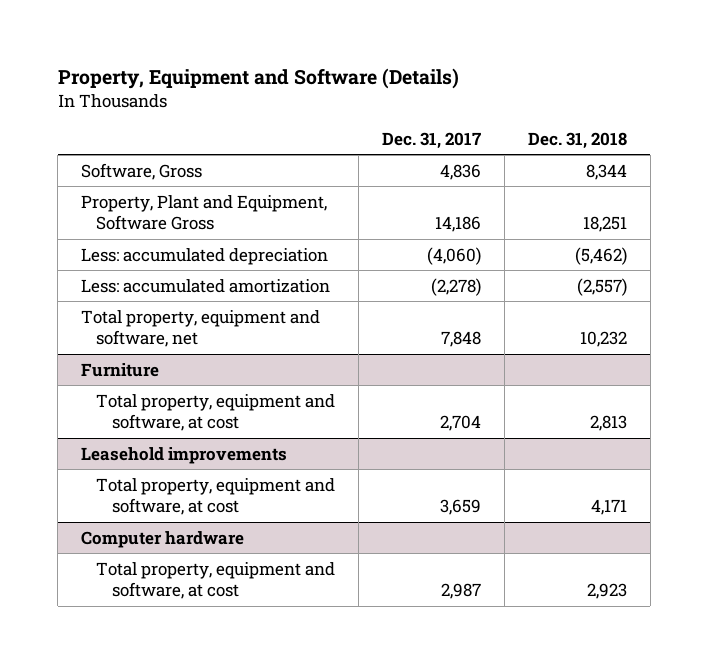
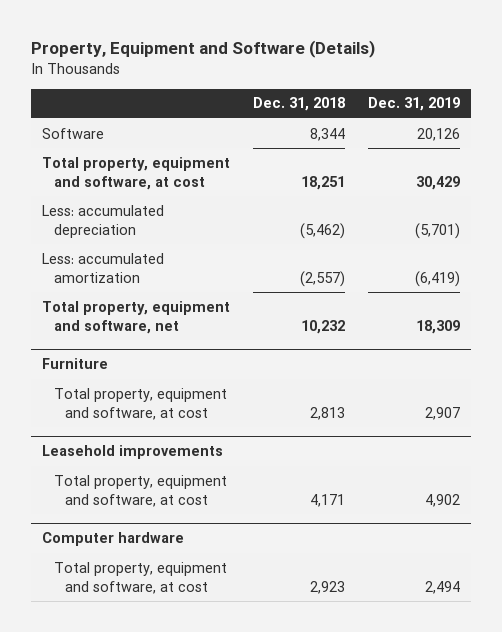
- | Dec. 31, 2017 | Dec. 31, 2018
+ | Dec. 31, 2018 | Dec. 31, 2019
- Software, Gross | 4,836 | 8,344
- Property, Plant and Equipment, Software Gross | 14,186 | 18,251
+ Software | 8,344 | 20,126
+ Total property, equipment and software, at cost | 18,251 | 30,429

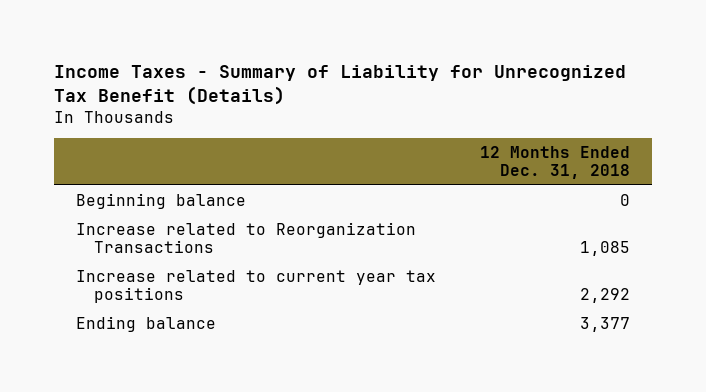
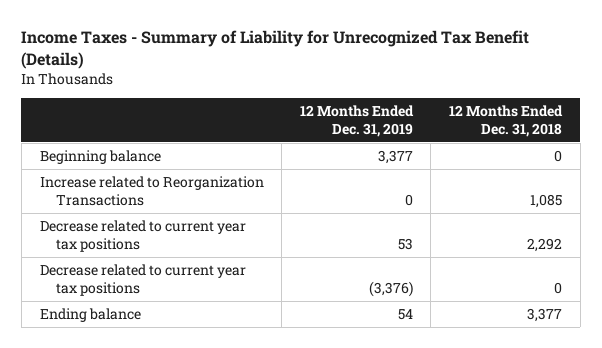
- | 12 Months Ended Dec. 31, 2018
+ | 12 Months Ended Dec. 31, 2019 | 12 Months Ended Dec. 31, 2018
- Increase related to current year tax positions | 2,292
+ Decrease related to current year tax positions | 53 | 2,292
+ Decrease related to current year tax positions | (3,376) | 0

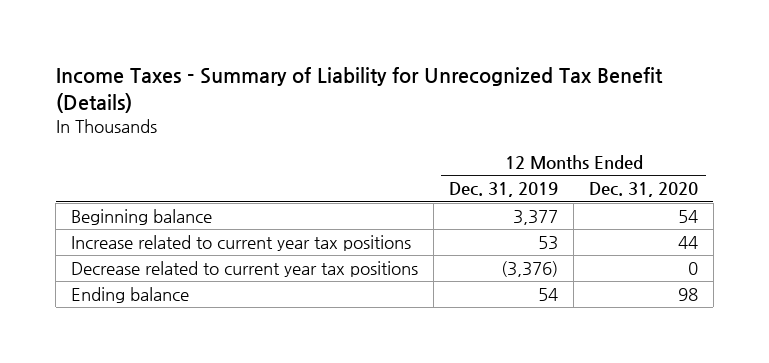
- | 12 Months Ended Dec. 31, 2019 | 12 Months Ended Dec. 31, 2018
+ | 12 Months Ended Dec. 31, 2019 | 12 Months Ended Dec. 31, 2020
- Increase related to Reorganization Transactions | 0 | 1,085
- Decrease related to current year tax positions | 53 | 2,292
+ Increase related to current year tax positions | 53 | 44

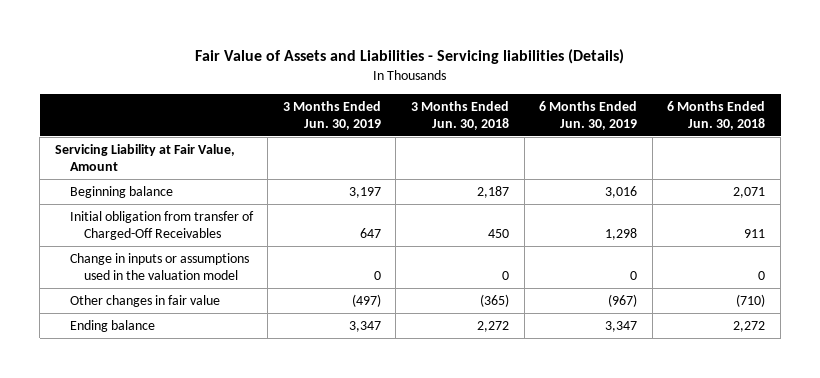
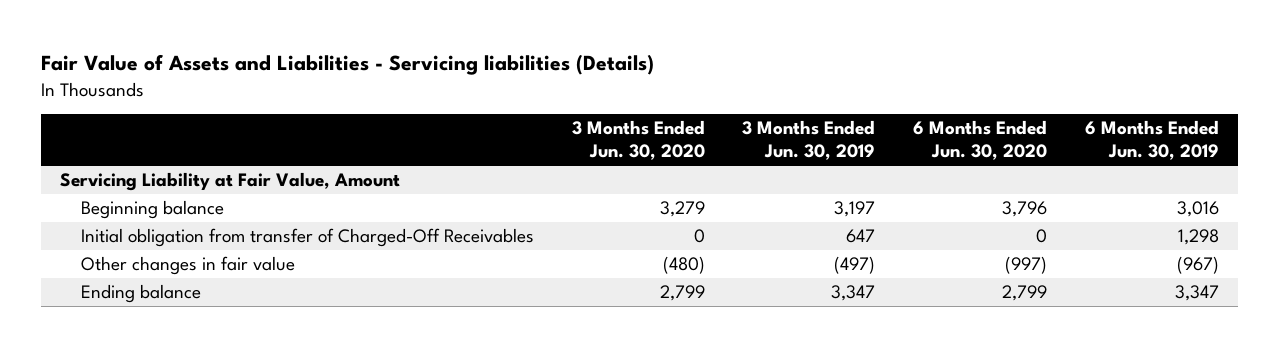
- | 3 Months Ended Jun. 30, 2019 | 3 Months Ended Jun. 30, 2018 | 6 Months Ended Jun. 30, 2019 | 6 Months Ended Jun. 30, 2018
+ | 3 Months Ended Jun. 30, 2020 | 3 Months Ended Jun. 30, 2019 | 6 Months Ended Jun. 30, 2020 | 6 Months Ended Jun. 30, 2019
- Change in inputs or assumptions used in the valuation model | 0 | 0 | 0 | 0

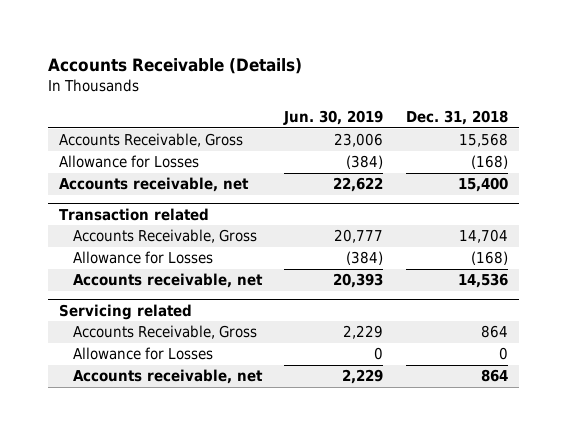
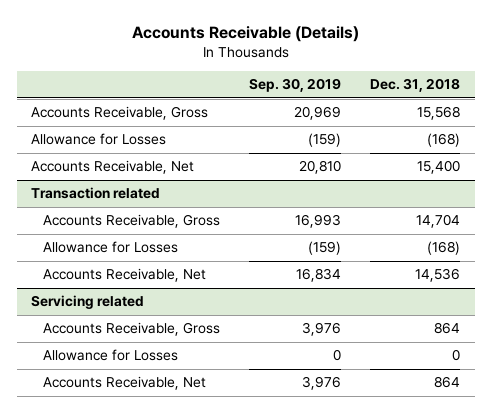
- | Jun. 30, 2019 | Dec. 31, 2018
+ | Sep. 30, 2019 | Dec. 31, 2018
- Accounts receivable, net | 22,622 | 15,400
+ Accounts Receivable, Net | 20,810 | 15,400
@ Transaction related
- Accounts receivable, net | 20,393 | 14,536
+ Accounts Receivable, Net | 16,834 | 14,536
@ Servicing related
- Accounts receivable, net | 2,229 | 864
+ Accounts Receivable, Net | 3,976 | 864

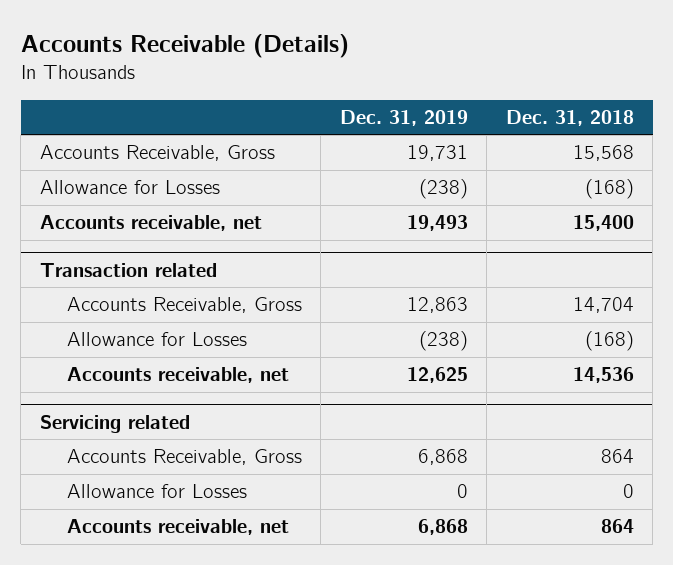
- | Sep. 30, 2019 | Dec. 31, 2018
+ | Dec. 31, 2019 | Dec. 31, 2018
- Accounts Receivable, Net | 20,810 | 15,400
+ Accounts receivable, net | 19,493 | 15,400
@ Transaction related
- Accounts Receivable, Net | 16,834 | 14,536
+ Accounts receivable, net | 12,625 | 14,536
@ Servicing related
- Accounts Receivable, Net | 3,976 | 864
+ Accounts receivable, net | 6,868 | 864

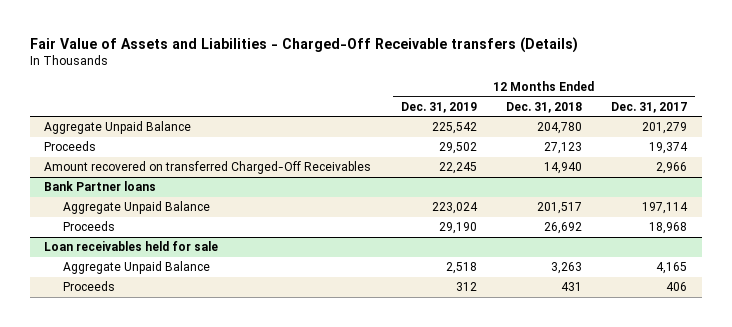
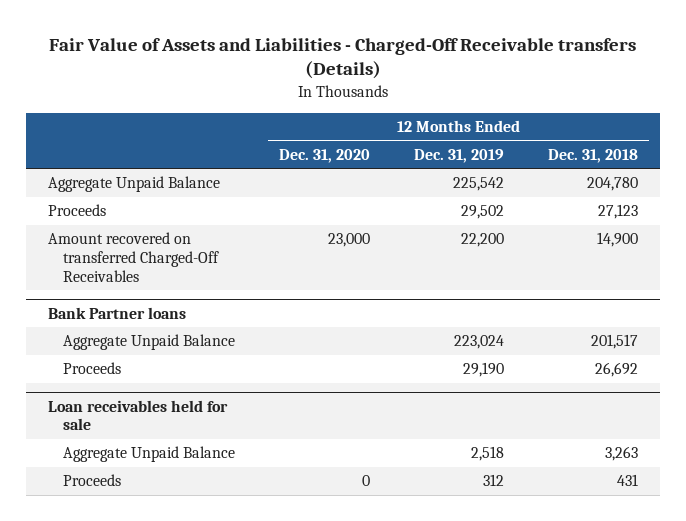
- | 12 Months Ended Dec. 31, 2019 | 12 Months Ended Dec. 31, 2018 | 12 Months Ended Dec. 31, 2017
+ | 12 Months Ended Dec. 31, 2020 | 12 Months Ended Dec. 31, 2019 | 12 Months Ended Dec. 31, 2018
- Amount recovered on transferred Charged-Off Receivables | 22,245 | 14,940 | 2,966
+ Amount recovered on transferred Charged-Off Receivables | 23,000 | 22,200 | 14,900

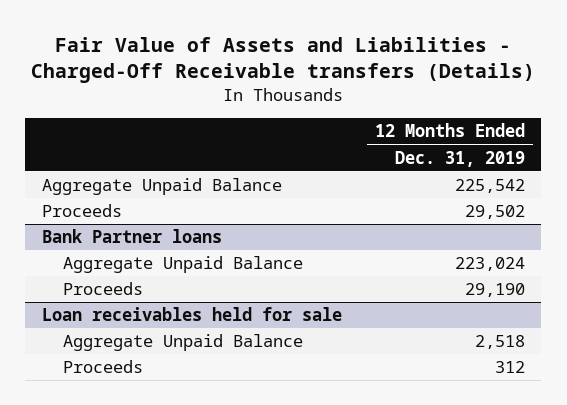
- | 12 Months Ended Dec. 31, 2020 | 12 Months Ended Dec. 31, 2019 | 12 Months Ended Dec. 31, 2018
+ | 12 Months Ended Dec. 31, 2019
- Amount recovered on transferred Charged-Off Receivables | 23,000 | 22,200 | 14,900

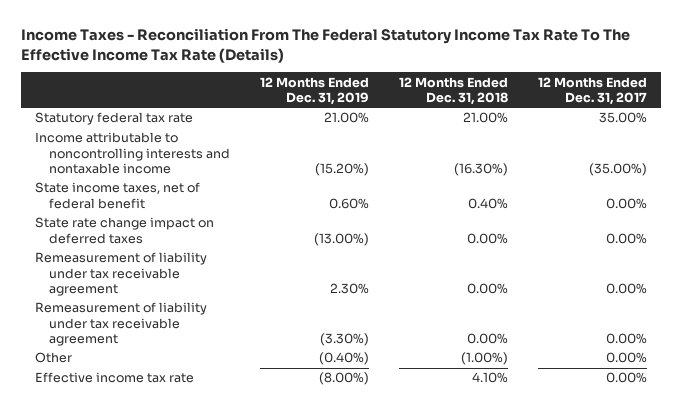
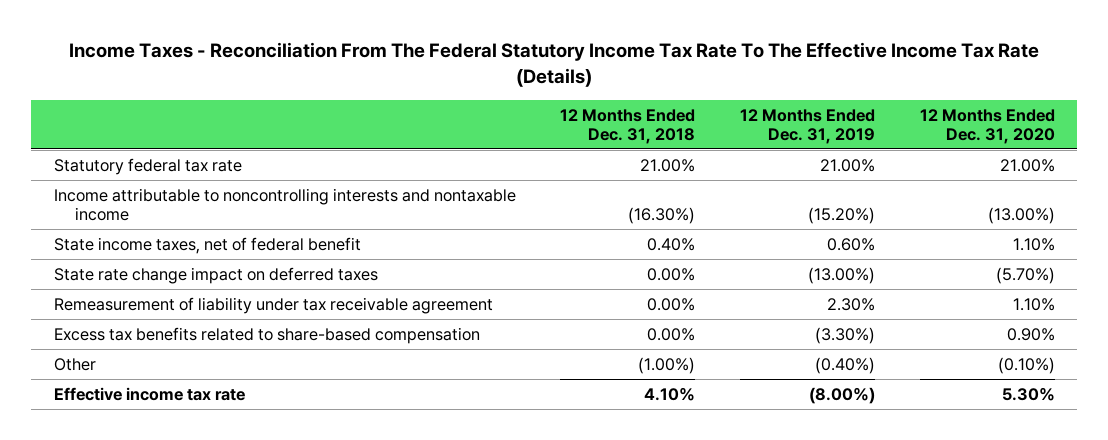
- | 12 Months Ended Dec. 31, 2019 | 12 Months Ended Dec. 31, 2018 | 12 Months Ended Dec. 31, 2017
+ | 12 Months Ended Dec. 31, 2018 | 12 Months Ended Dec. 31, 2019 | 12 Months Ended Dec. 31, 2020
- Remeasurement of liability under tax receivable agreement | (3.30%) | 0.00% | 0.00%
+ Excess tax benefits related to share-based compensation | 0.00% | (3.30%) | 0.90%

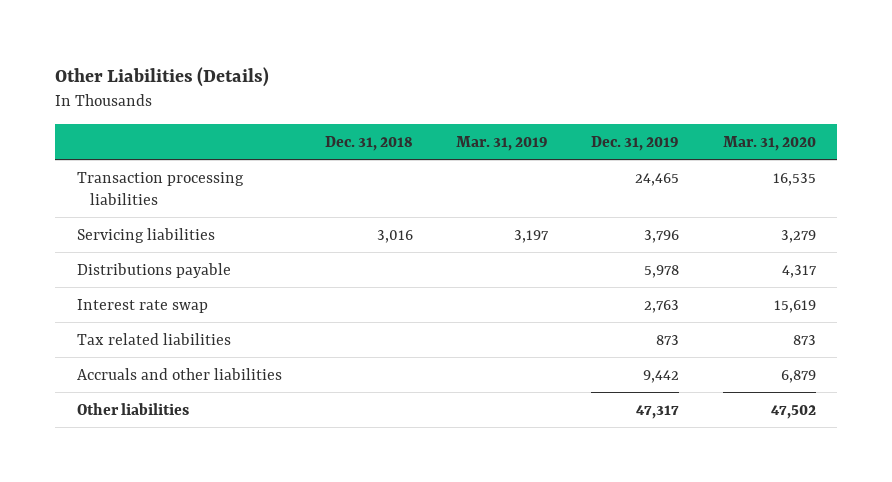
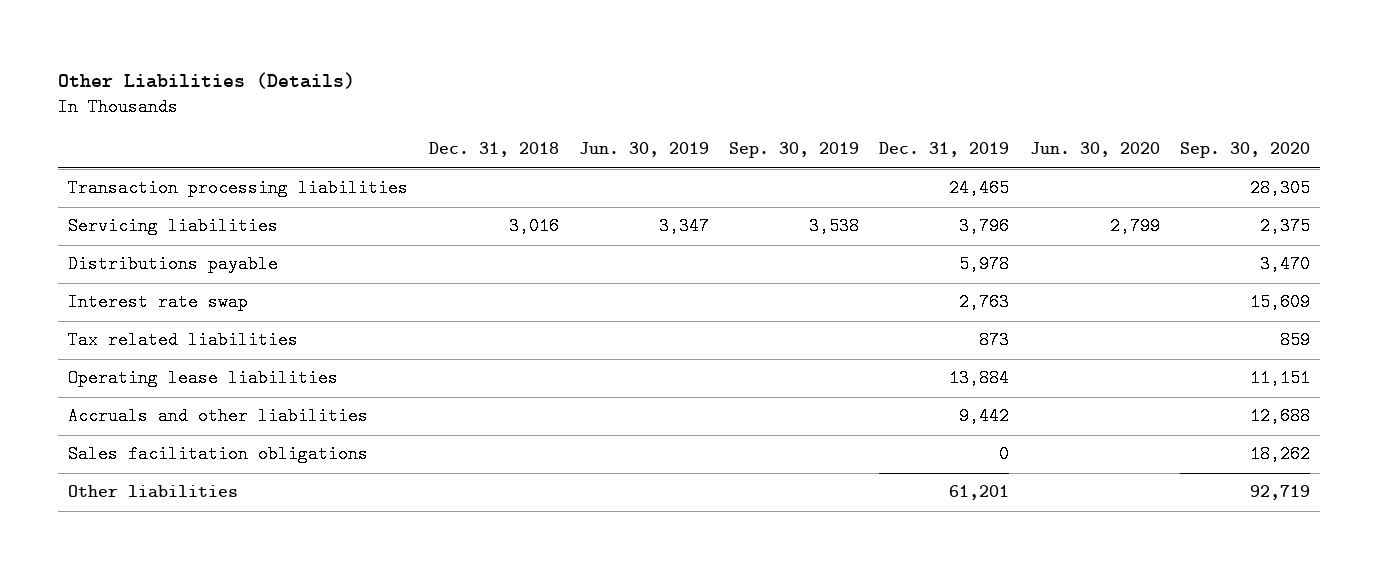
- | Dec. 31, 2018 | Mar. 31, 2019 | Dec. 31, 2019 | Mar. 31, 2020
+ | Dec. 31, 2018 | Jun. 30, 2019 | Sep. 30, 2019 | Dec. 31, 2019 | Jun. 30, 2020 | Sep. 30, 2020
+ Operating lease liabilities | | | | 13,884 | | 11,151
- Other liabilities | | | 47,317 | 47,502
+ Sales facilitation obligations | | | | 0 | | 18,262
+ Other liabilities | | | | 61,201 | | 92,719

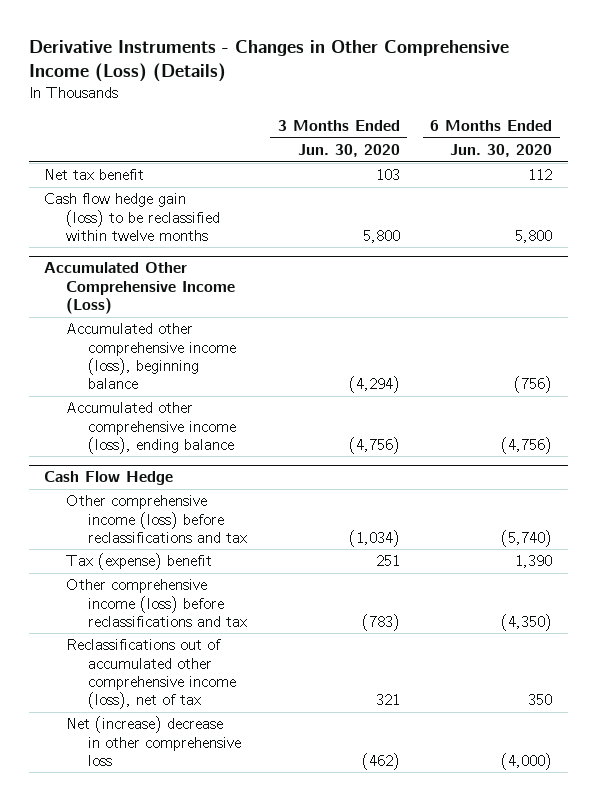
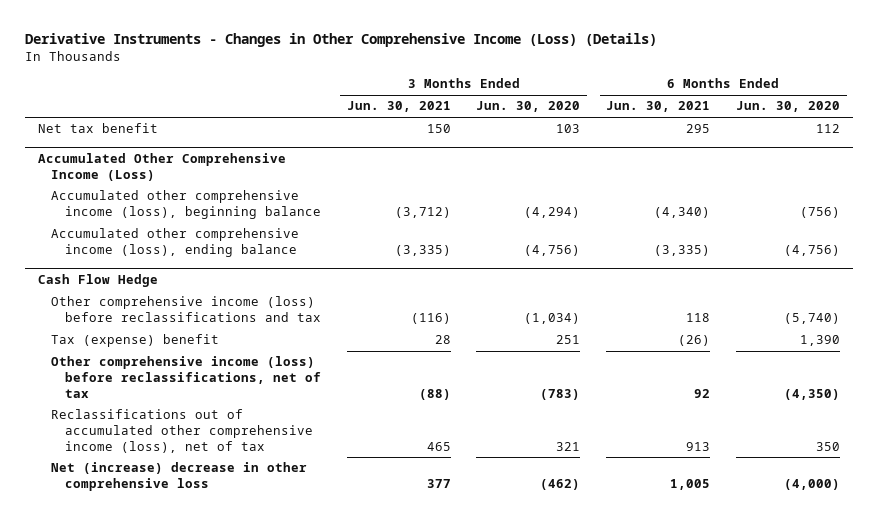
- | 3 Months Ended Jun. 30, 2020 | 6 Months Ended Jun. 30, 2020
+ | 3 Months Ended Jun. 30, 2021 | 3 Months Ended Jun. 30, 2020 | 6 Months Ended Jun. 30, 2021 | 6 Months Ended Jun. 30, 2020
- Cash flow hedge gain (loss) to be reclassified within twelve months | 5,800 | 5,800
@ Cash Flow Hedge
- Other comprehensive income (loss) before reclassifications and tax | (783) | (4,350)
+ Other comprehensive income (loss) before reclassifications, net of tax | (88) | (783) | 92 | (4,350)

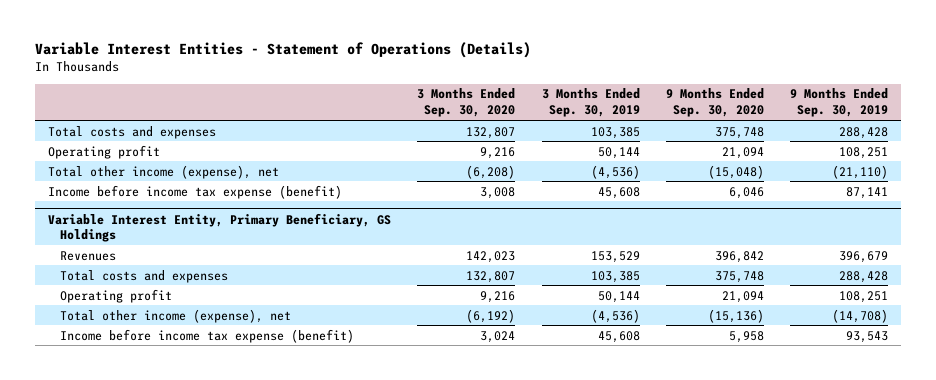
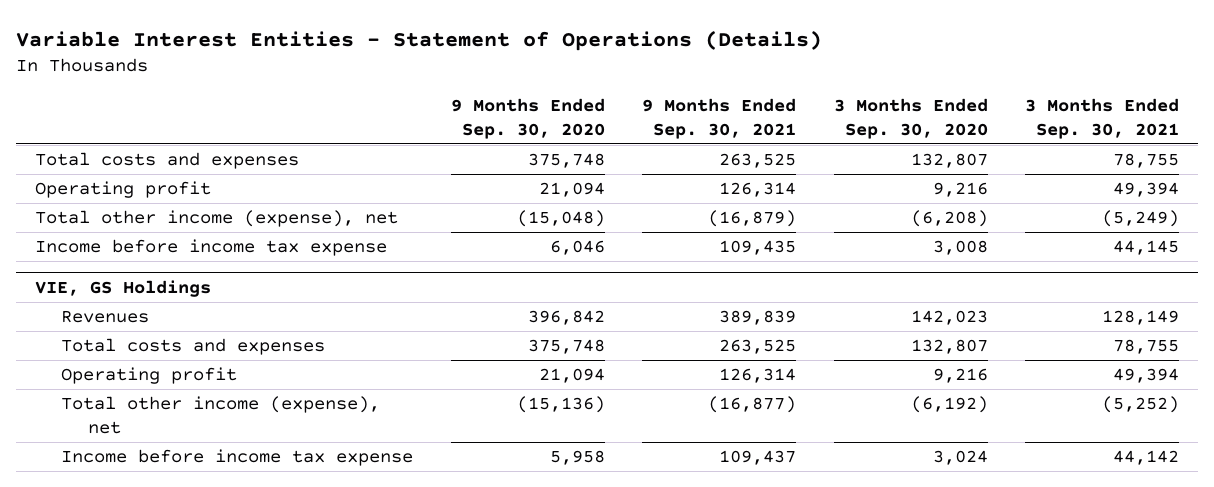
- | 3 Months Ended Sep. 30, 2020 | 3 Months Ended Sep. 30, 2019 | 9 Months Ended Sep. 30, 2020 | 9 Months Ended Sep. 30, 2019
+ | 9 Months Ended Sep. 30, 2020 | 9 Months Ended Sep. 30, 2021 | 3 Months Ended Sep. 30, 2020 | 3 Months Ended Sep. 30, 2021
- Income before income tax expense (benefit) | 3,008 | 45,608 | 6,046 | 87,141
- Variable Interest Entity, Primary Beneficiary, GS Holdings
+ Income before income tax expense | 6,046 | 109,435 | 3,008 | 44,145
+ VIE, GS Holdings
- Income before income tax expense (benefit) | 3,024 | 45,608 | 5,958 | 93,543
+ Income before income tax expense | 5,958 | 109,437 | 3,024 | 44,142

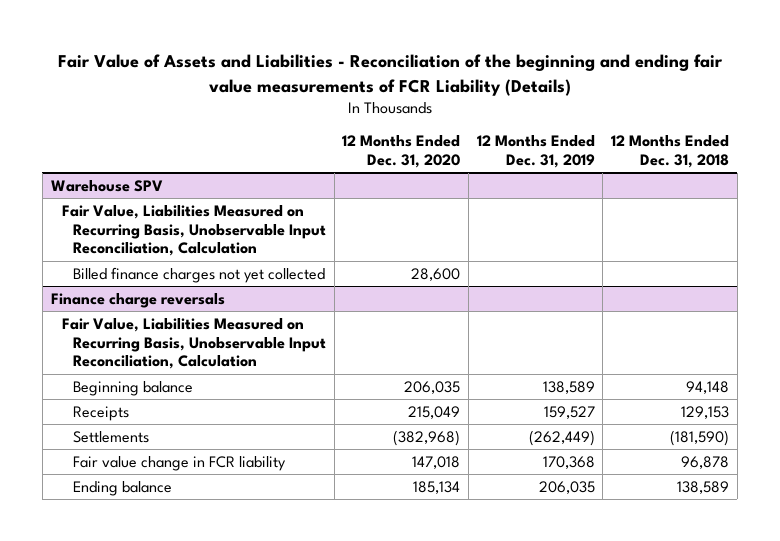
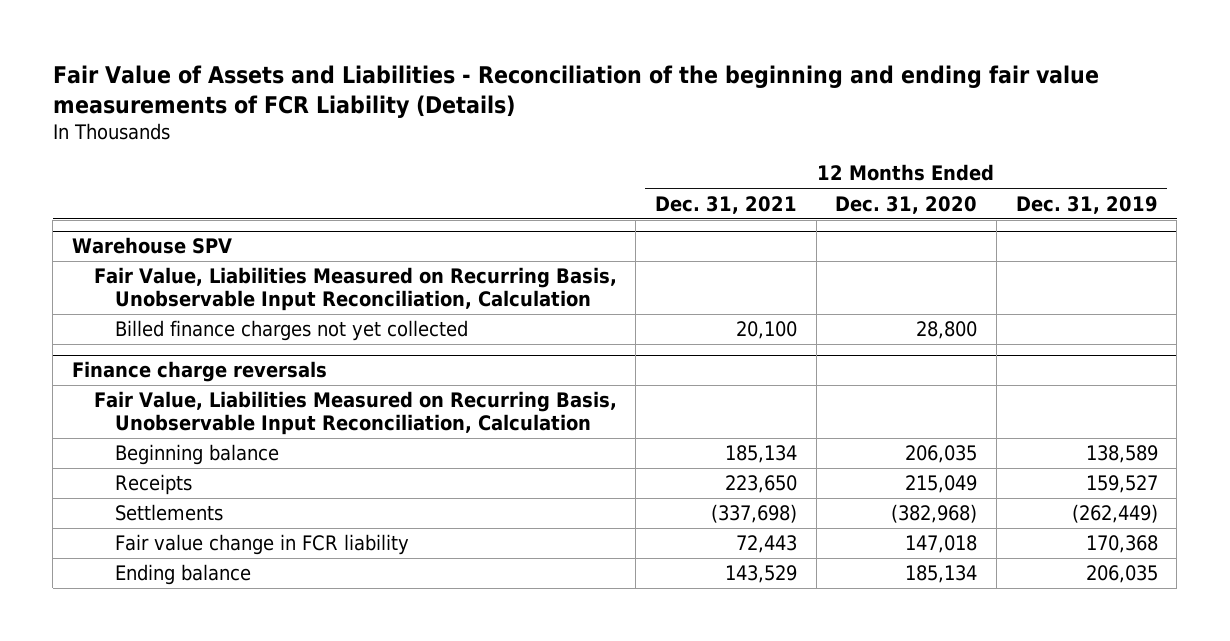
- | 12 Months Ended Dec. 31, 2020 | 12 Months Ended Dec. 31, 2019 | 12 Months Ended Dec. 31, 2018
+ | 12 Months Ended Dec. 31, 2021 | 12 Months Ended Dec. 31, 2020 | 12 Months Ended Dec. 31, 2019
@ Warehouse SPV
- Billed finance charges not yet collected | 28,600 | |
+ Billed finance charges not yet collected | 20,100 | 28,800 |

